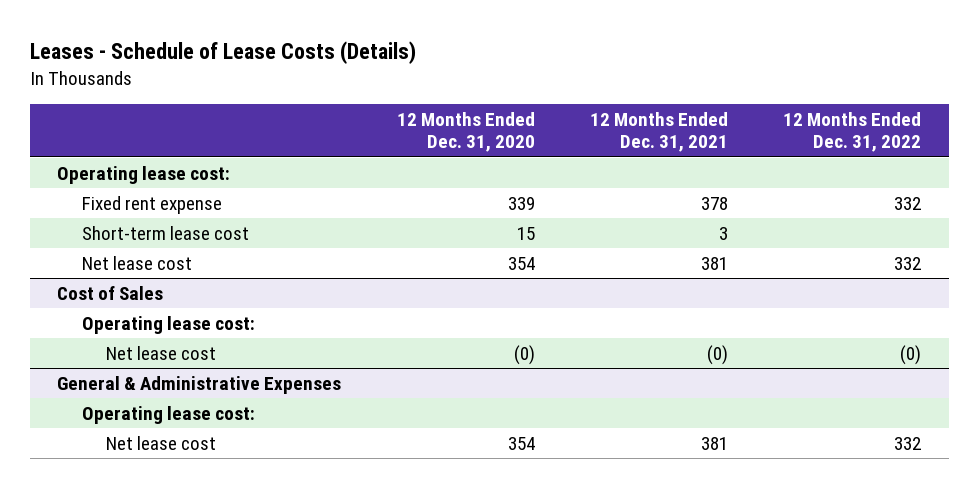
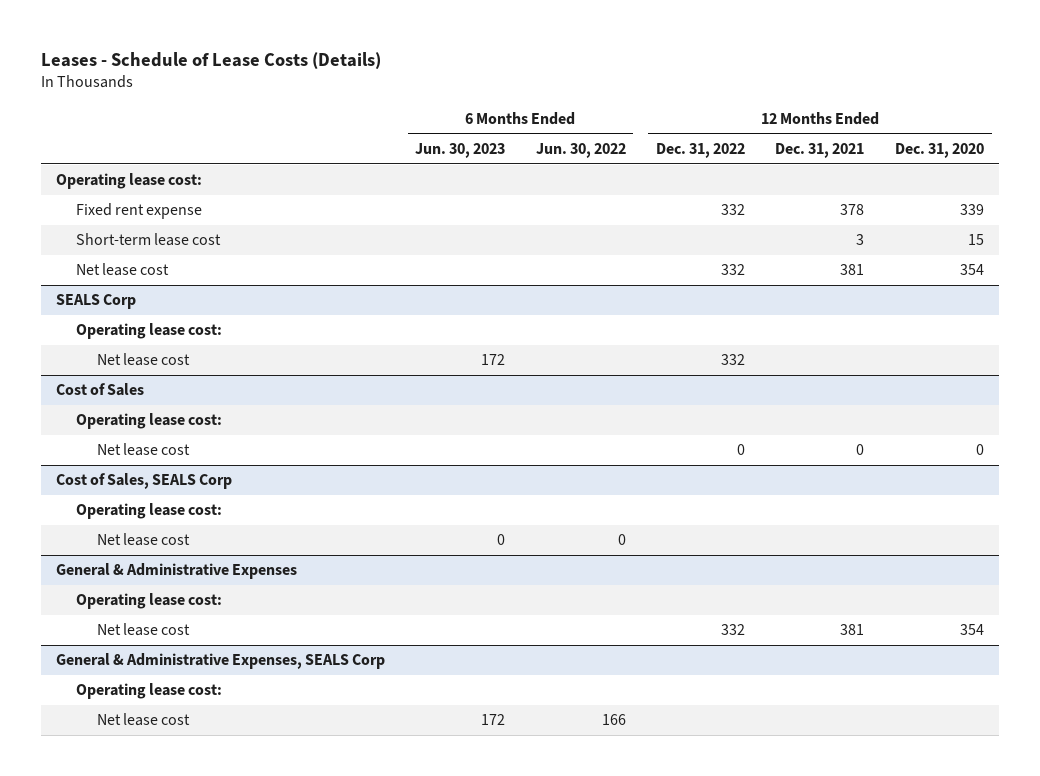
- | 12 Months Ended Dec. 31, 2020 | 12 Months Ended Dec. 31, 2021 | 12 Months Ended Dec. 31, 2022
+ | 6 Months Ended Jun. 30, 2023 | 6 Months Ended Jun. 30, 2022 | 12 Months Ended Dec. 31, 2022 | 12 Months Ended Dec. 31, 2021 | 12 Months Ended Dec. 31, 2020
+ SEALS Corp
+ Operating lease cost:
+ Net lease cost | 172 | | 332 | |
@ Cost of Sales
- Net lease cost | (0) | (0) | (0)
+ Net lease cost | | | 0 | 0 | 0
+ Cost of Sales, SEALS Corp
+ Operating lease cost:
+ Net lease cost | 0 | 0 | | |
+ General & Administrative Expenses, SEALS Corp
+ Operating lease cost:
+ Net lease cost | 172 | 166 | | |

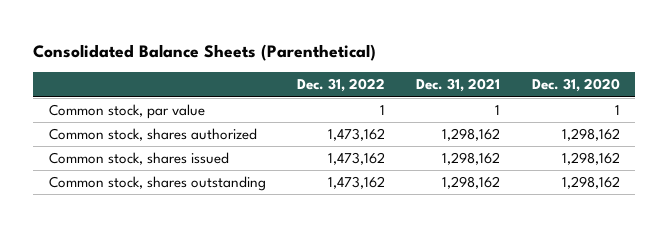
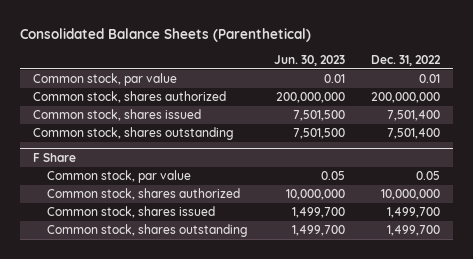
- | Dec. 31, 2022 | Dec. 31, 2021 | Dec. 31, 2020
+ | Jun. 30, 2023 | Dec. 31, 2022
- Common stock, par value | 1 | 1 | 1
- Common stock, shares authorized | 1,473,162 | 1,298,162 | 1,298,162
- Common stock, shares issued | 1,473,162 | 1,298,162 | 1,298,162
- Common stock, shares outstanding | 1,473,162 | 1,298,162 | 1,298,162
+ Common stock, par value | 0.01 | 0.01
+ Common stock, shares authorized | 200,000,000 | 200,000,000
+ Common stock, shares issued | 7,501,500 | 7,501,400
+ Common stock, shares outstanding | 7,501,500 | 7,501,400
+ F Share
+ Common stock, par value | 0.05 | 0.05
+ Common stock, shares authorized | 10,000,000 | 10,000,000
+ Common stock, shares issued | 1,499,700 | 1,499,700
+ Common stock, shares outstanding | 1,499,700 | 1,499,700

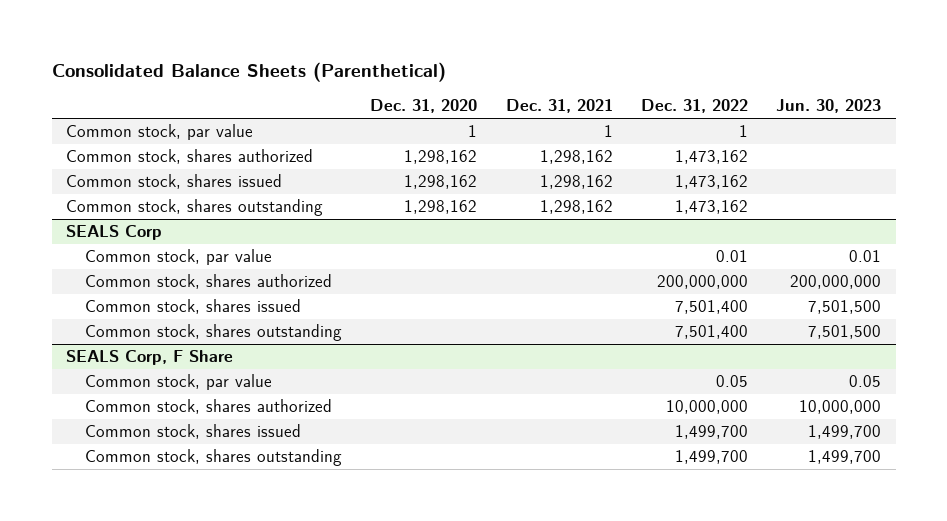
- | Jun. 30, 2023 | Dec. 31, 2022
+ | Dec. 31, 2020 | Dec. 31, 2021 | Dec. 31, 2022 | Jun. 30, 2023
+ Common stock, par value | 1 | 1 | 1 |
+ Common stock, shares authorized | 1,298,162 | 1,298,162 | 1,473,162 |
+ Common stock, shares issued | 1,298,162 | 1,298,162 | 1,473,162 |
+ Common stock, shares outstanding | 1,298,162 | 1,298,162 | 1,473,162 |
+ SEALS Corp
- F Share
+ SEALS Corp, F Share

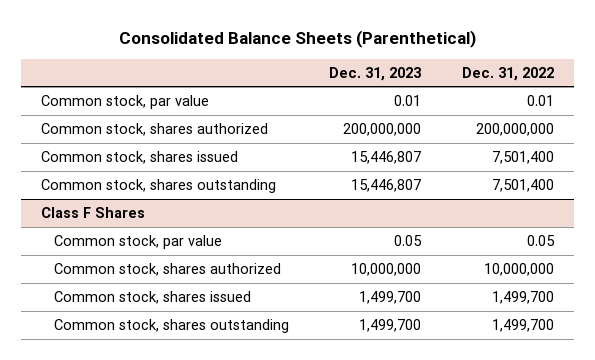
- | Dec. 31, 2020 | Dec. 31, 2021 | Dec. 31, 2022 | Jun. 30, 2023
+ | Dec. 31, 2023 | Dec. 31, 2022
- Common stock, par value | 1 | 1 | 1 |
- Common stock, shares authorized | 1,298,162 | 1,298,162 | 1,473,162 |
- Common stock, shares issued | 1,298,162 | 1,298,162 | 1,473,162 |
- Common stock, shares outstanding | 1,298,162 | 1,298,162 | 1,473,162 |
- SEALS Corp
- SEALS Corp, F Share
+ Class F Shares

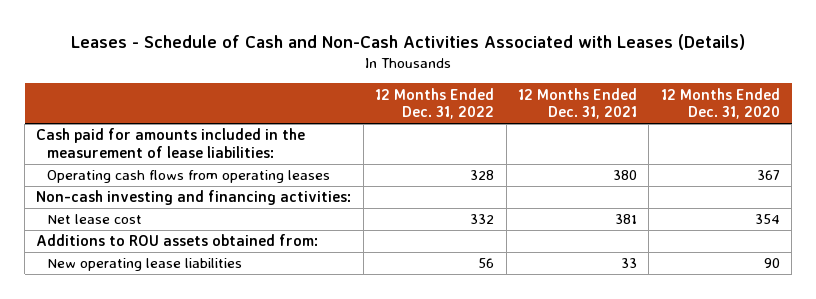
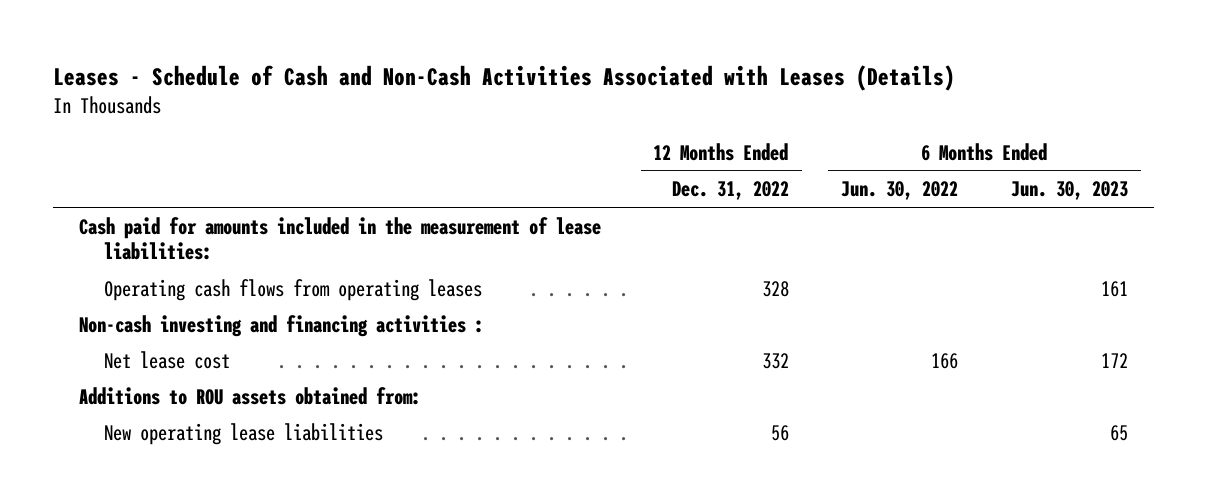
- | 12 Months Ended Dec. 31, 2022 | 12 Months Ended Dec. 31, 2021 | 12 Months Ended Dec. 31, 2020
+ | 12 Months Ended Dec. 31, 2022 | 6 Months Ended Jun. 30, 2022 | 6 Months Ended Jun. 30, 2023
- Non-cash investing and financing activities:
+ Non-cash investing and financing activities :

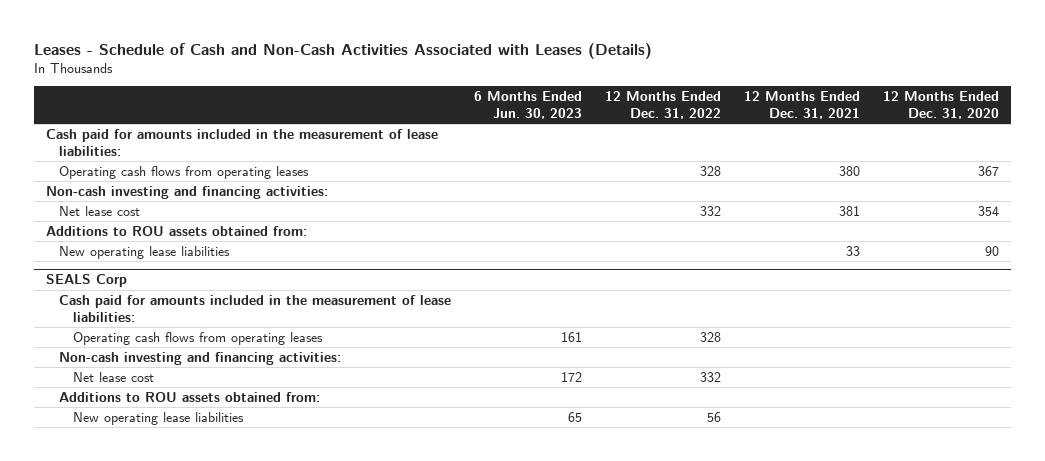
- | 12 Months Ended Dec. 31, 2022 | 6 Months Ended Jun. 30, 2022 | 6 Months Ended Jun. 30, 2023
+ | 6 Months Ended Jun. 30, 2023 | 12 Months Ended Dec. 31, 2022 | 12 Months Ended Dec. 31, 2021 | 12 Months Ended Dec. 31, 2020
+ Operating cash flows from operating leases | | 328 | 380 | 367
+ Non-cash investing and financing activities:
+ Net lease cost | | 332 | 381 | 354
+ Additions to ROU assets obtained from:
+ New operating lease liabilities | | | 33 | 90
+ SEALS Corp
+ Cash paid for amounts included in the measurement of lease liabilities:
- Non-cash investing and financing activities :
+ Non-cash investing and financing activities:

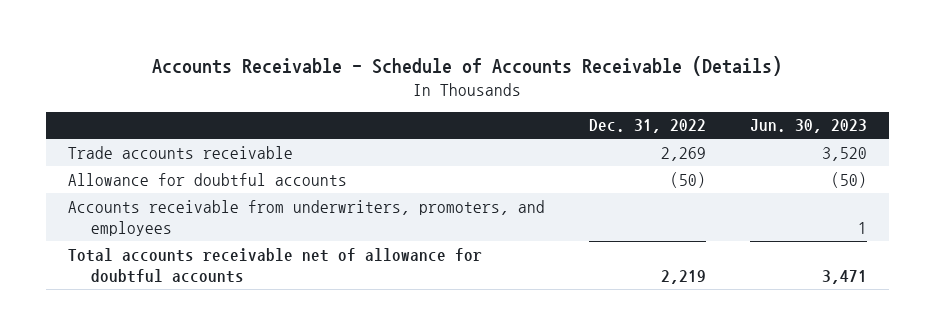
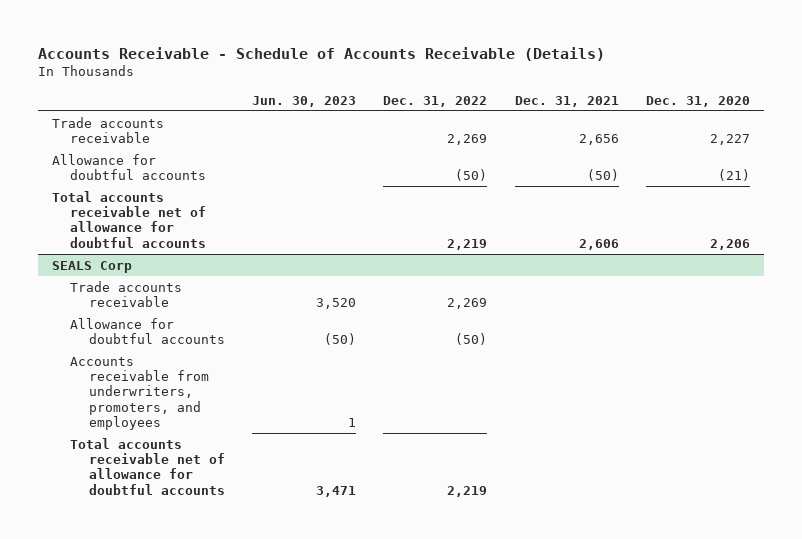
- | Dec. 31, 2022 | Jun. 30, 2023
+ | Jun. 30, 2023 | Dec. 31, 2022 | Dec. 31, 2021 | Dec. 31, 2020
+ Trade accounts receivable | | 2,269 | 2,656 | 2,227
+ Allowance for doubtful accounts | | (50) | (50) | (21)
+ Total accounts receivable net of allowance for doubtful accounts | | 2,219 | 2,606 | 2,206
+ SEALS Corp

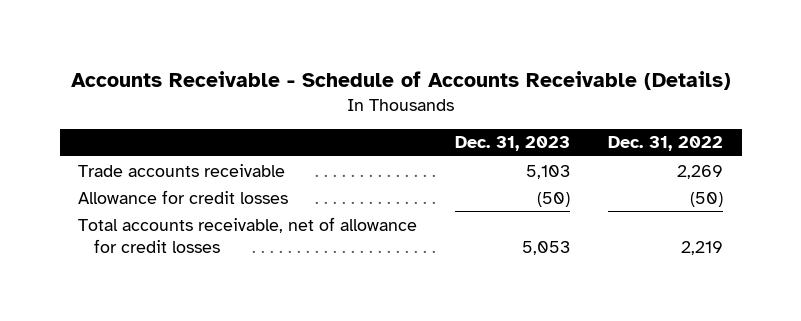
- | Jun. 30, 2023 | Dec. 31, 2022 | Dec. 31, 2021 | Dec. 31, 2020
+ | Dec. 31, 2023 | Dec. 31, 2022
- Allowance for doubtful accounts | | (50) | (50) | (21)
- Total accounts receivable net of allowance for doubtful accounts | | 2,219 | 2,606 | 2,206
- SEALS Corp
- Trade accounts receivable | 3,520 | 2,269 | |
- Allowance for doubtful accounts | (50) | (50) | |
- Accounts receivable from underwriters, promoters, and employees | 1 | | |
- Total accounts receivable net of allowance for doubtful accounts | 3,471 | 2,219 | |
+ Allowance for credit losses | (50) | (50)
+ Total accounts receivable, net of allowance for credit losses | 5,053 | 2,219

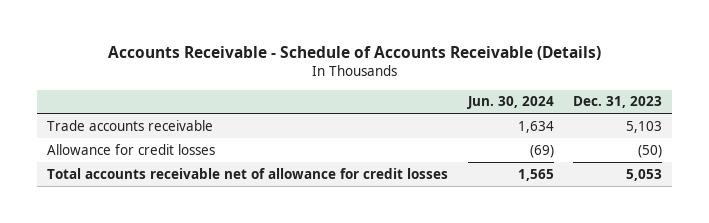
- | Dec. 31, 2023 | Dec. 31, 2022
+ | Jun. 30, 2024 | Dec. 31, 2023
- Total accounts receivable, net of allowance for credit losses | 5,053 | 2,219
+ Total accounts receivable net of allowance for credit losses | 1,565 | 5,053

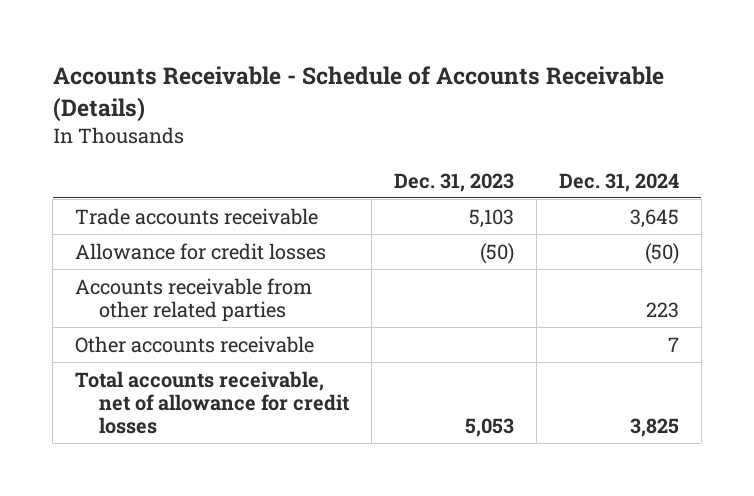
- | Jun. 30, 2024 | Dec. 31, 2023
+ | Dec. 31, 2023 | Dec. 31, 2024
- Total accounts receivable net of allowance for credit losses | 1,565 | 5,053
+ Accounts receivable from other related parties | | 223
+ Other accounts receivable | | 7
+ Total accounts receivable, net of allowance for credit losses | 5,053 | 3,825

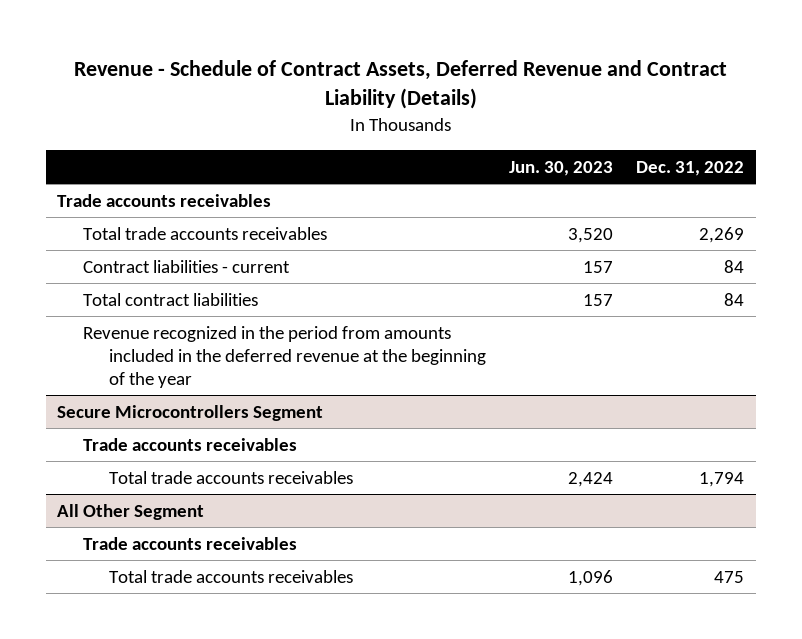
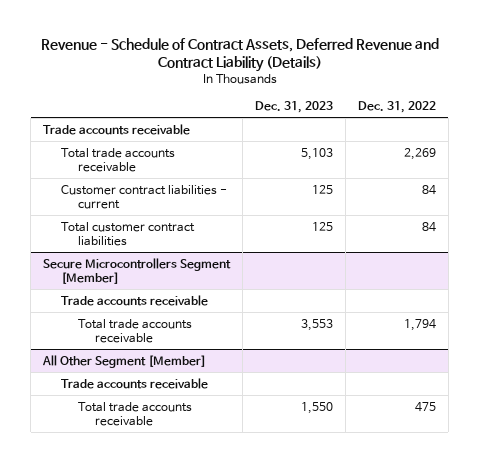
- | Jun. 30, 2023 | Dec. 31, 2022
+ | Dec. 31, 2023 | Dec. 31, 2022
- Trade accounts receivables
- Total trade accounts receivables | 3,520 | 2,269
- Contract liabilities - current | 157 | 84
- Total contract liabilities | 157 | 84
- Revenue recognized in the period from amounts included in the deferred revenue at the beginning of the year
- Secure Microcontrollers Segment
- Trade accounts receivables
- Total trade accounts receivables | 2,424 | 1,794
- All Other Segment
- Trade accounts receivables
- Total trade accounts receivables | 1,096 | 475
+ Trade accounts receivable
+ Total trade accounts receivable | 5,103 | 2,269
+ Customer contract liabilities - current | 125 | 84
+ Total customer contract liabilities | 125 | 84
+ Secure Microcontrollers Segment [Member]
+ Trade accounts receivable
+ Total trade accounts receivable | 3,553 | 1,794
+ All Other Segment [Member]
+ Trade accounts receivable
+ Total trade accounts receivable | 1,550 | 475

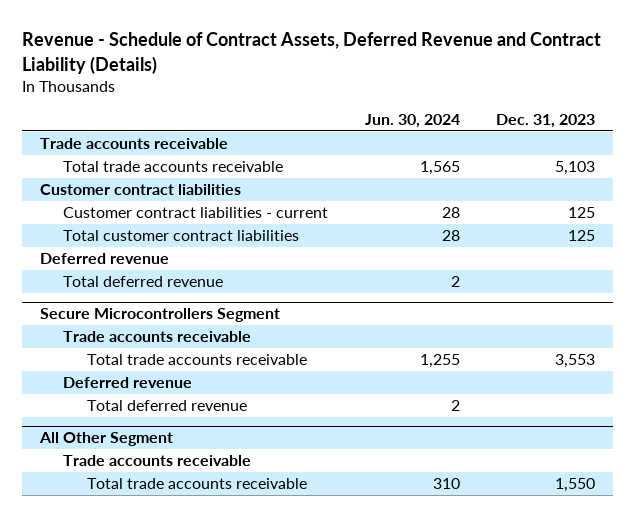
- | Dec. 31, 2023 | Dec. 31, 2022
+ | Jun. 30, 2024 | Dec. 31, 2023
+ Customer contract liabilities
- Secure Microcontrollers Segment [Member]
+ Deferred revenue
+ Total deferred revenue | 2 |
+ Secure Microcontrollers Segment
- All Other Segment [Member]
+ Deferred revenue
+ Total deferred revenue | 2 |
+ All Other Segment

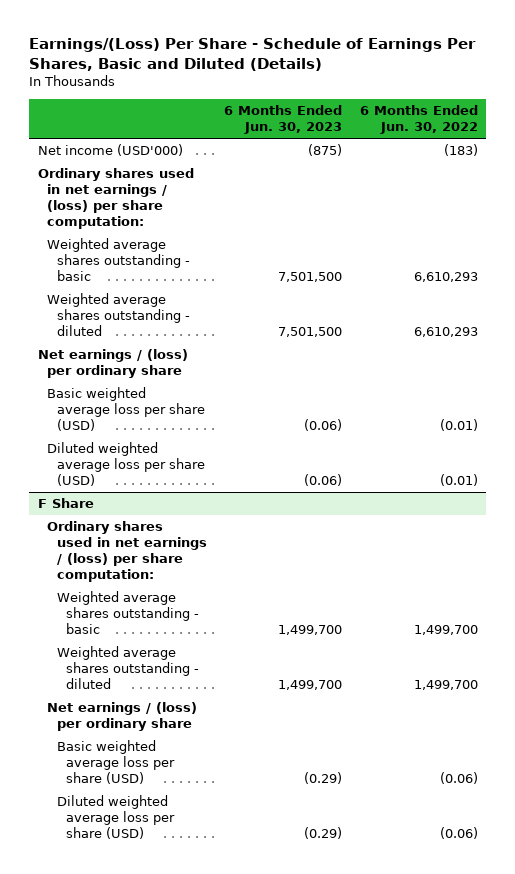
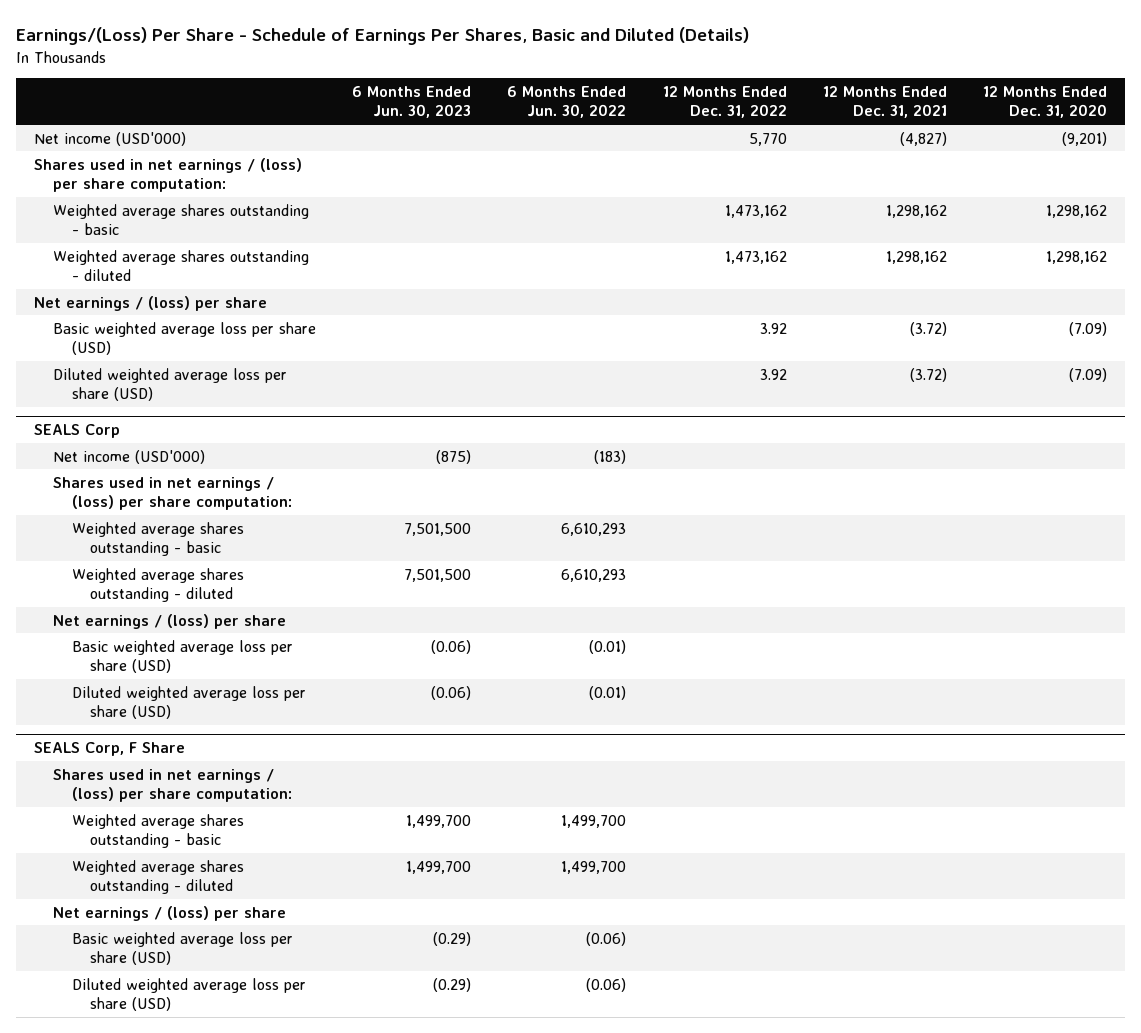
- | 6 Months Ended Jun. 30, 2023 | 6 Months Ended Jun. 30, 2022
+ | 6 Months Ended Jun. 30, 2023 | 6 Months Ended Jun. 30, 2022 | 12 Months Ended Dec. 31, 2022 | 12 Months Ended Dec. 31, 2021 | 12 Months Ended Dec. 31, 2020
+ Net income (USD'000) | | | 5,770 | (4,827) | (9,201)
+ Shares used in net earnings / (loss) per share computation:
+ Weighted average shares outstanding - basic | | | 1,473,162 | 1,298,162 | 1,298,162
+ Weighted average shares outstanding - diluted | | | 1,473,162 | 1,298,162 | 1,298,162
+ Net earnings / (loss) per share
+ Basic weighted average loss per share (USD) | | | 3.92 | (3.72) | (7.09)
+ Diluted weighted average loss per share (USD) | | | 3.92 | (3.72) | (7.09)
+ SEALS Corp
- Ordinary shares used in net earnings / (loss) per share computation:
+ Shares used in net earnings / (loss) per share computation:
- Net earnings / (loss) per ordinary share
+ Net earnings / (loss) per share
- F Share
- Ordinary shares used in net earnings / (loss) per share computation:
+ SEALS Corp, F Share
+ Shares used in net earnings / (loss) per share computation:
- Net earnings / (loss) per ordinary share
+ Net earnings / (loss) per share

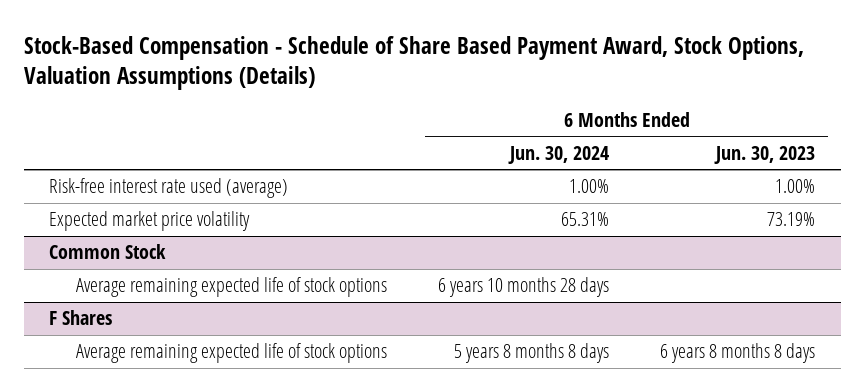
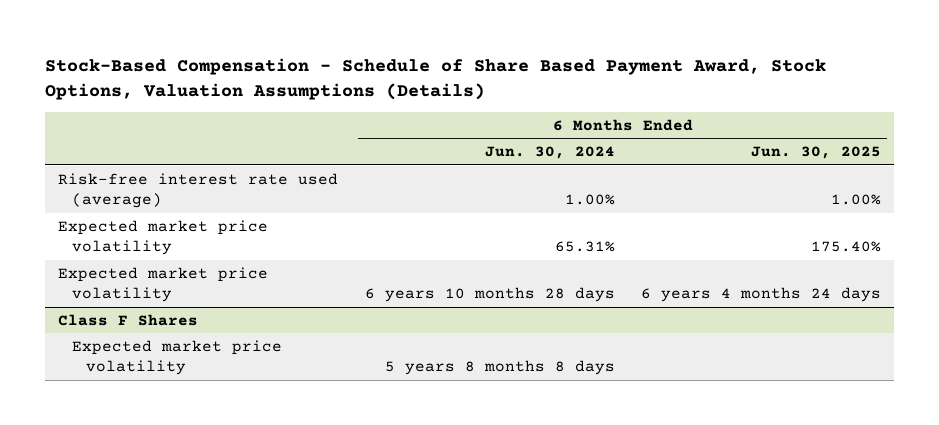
- | 6 Months Ended Jun. 30, 2024 | 6 Months Ended Jun. 30, 2023
+ | 6 Months Ended Jun. 30, 2024 | 6 Months Ended Jun. 30, 2025
- Common Stock
- Average remaining expected life of stock options | 6 years 10 months 28 days |
- F Shares
- Average remaining expected life of stock options | 5 years 8 months 8 days | 6 years 8 months 8 days
+ Expected market price volatility | 6 years 10 months 28 days | 6 years 4 months 24 days
+ Class F Shares
+ Expected market price volatility | 5 years 8 months 8 days |

